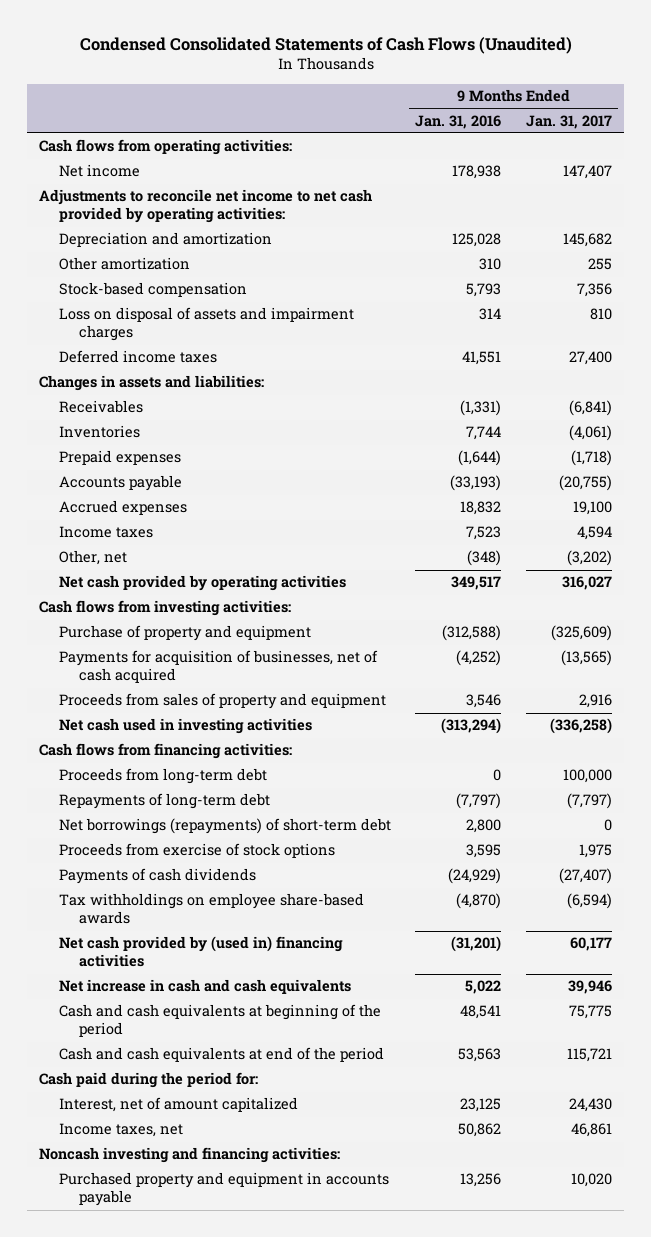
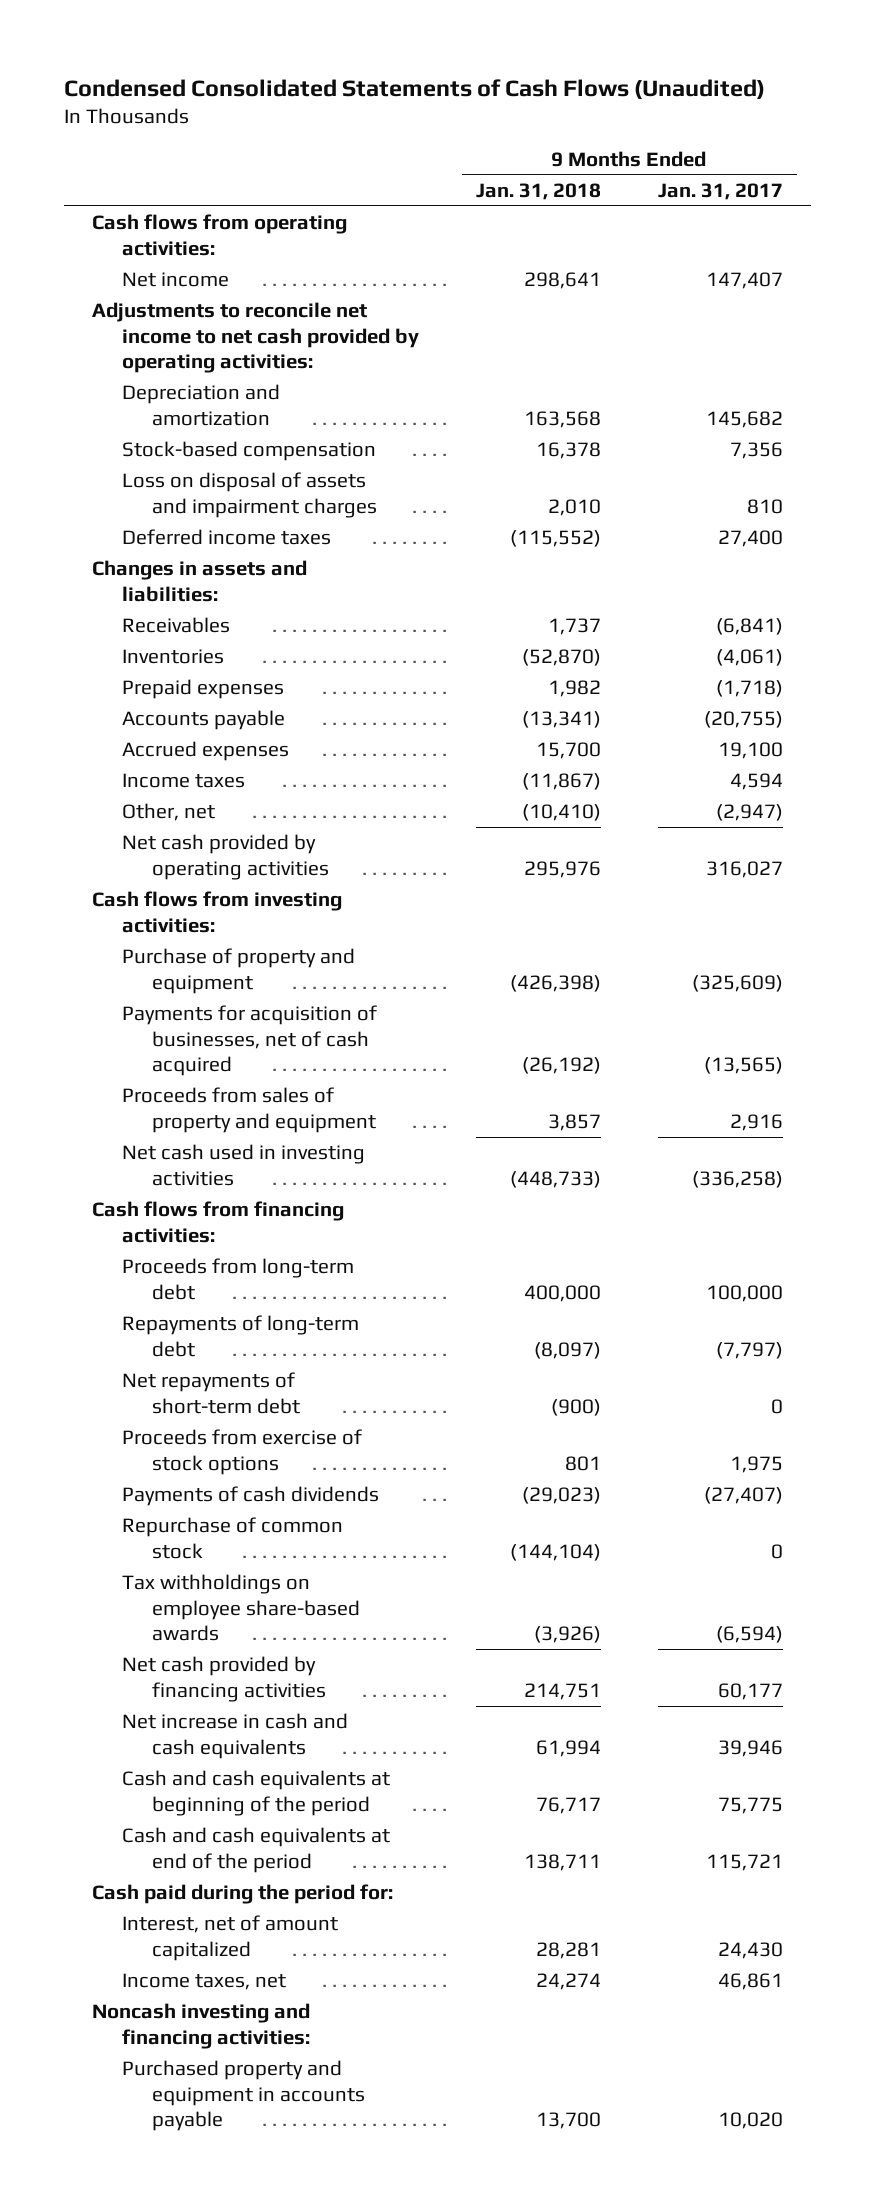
- | 9 Months Ended Jan. 31, 2016 | 9 Months Ended Jan. 31, 2017
+ | 9 Months Ended Jan. 31, 2018 | 9 Months Ended Jan. 31, 2017
- Other amortization | 310 | 255
- Other, net | (348) | (3,202)
+ Other, net | (10,410) | (2,947)
- Net borrowings (repayments) of short-term debt | 2,800 | 0
+ Net repayments of short-term debt | (900) | 0
+ Repurchase of common stock | (144,104) | 0
- Net cash provided by (used in) financing activities | (31,201) | 60,177
+ Net cash provided by financing activities | 214,751 | 60,177

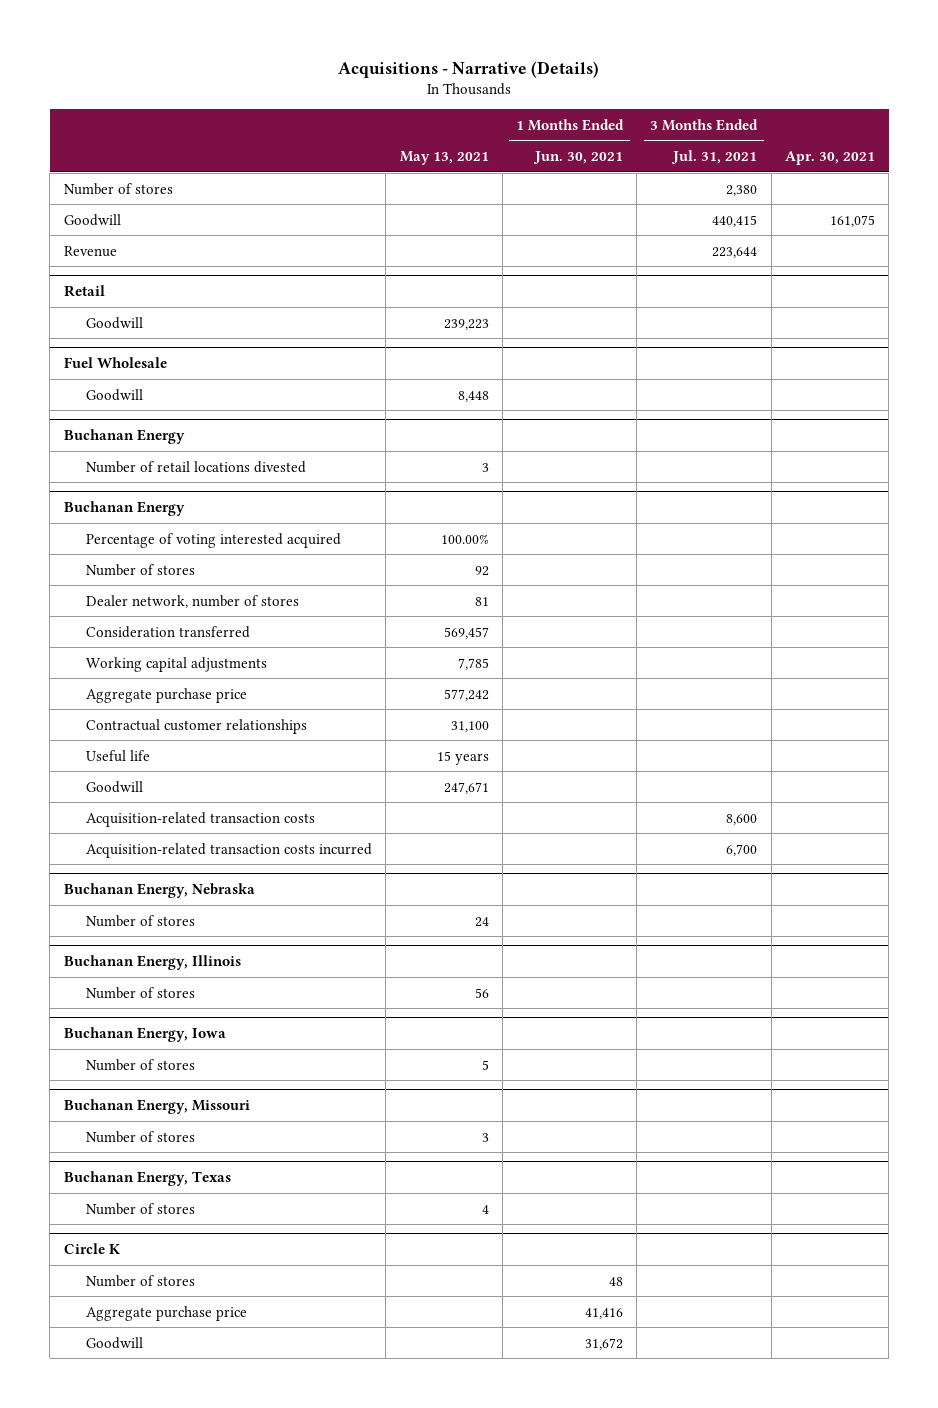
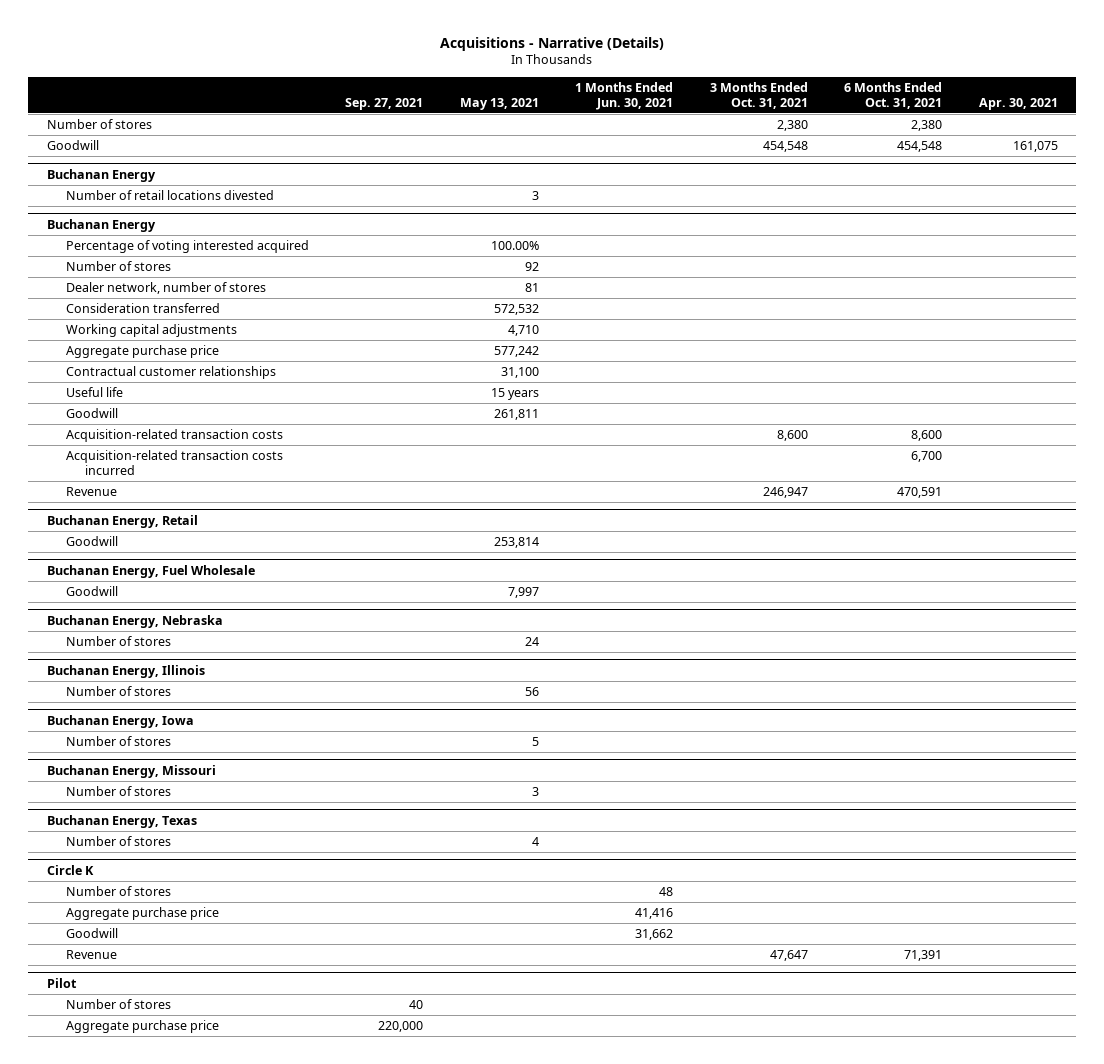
- | May 13, 2021 | 1 Months Ended Jun. 30, 2021 | 3 Months Ended Jul. 31, 2021 | Apr. 30, 2021
+ | Sep. 27, 2021 | May 13, 2021 | 1 Months Ended Jun. 30, 2021 | 3 Months Ended Oct. 31, 2021 | 6 Months Ended Oct. 31, 2021 | Apr. 30, 2021
- Revenue | | | 223,644 |
- Retail
- Goodwill | 239,223 | | |
- Fuel Wholesale
- Goodwill | 8,448 | | |
@ Buchanan Energy
- Consideration transferred | 569,457 | | |
- Working capital adjustments | 7,785 | | |
+ Consideration transferred | | 572,532 | | | |
+ Working capital adjustments | | 4,710 | | | |
- Goodwill | 247,671 | | |
+ Goodwill | | 261,811 | | | |
+ Revenue | | | | 246,947 | 470,591 |
+ Buchanan Energy, Retail
+ Goodwill | | 253,814 | | | |
+ Buchanan Energy, Fuel Wholesale
+ Goodwill | | 7,997 | | | |
@ Circle K
- Goodwill | | 31,672 | |
+ Goodwill | | | 31,662 | | |
+ Revenue | | | | 47,647 | 71,391 |
+ Pilot
+ Number of stores | 40 | | | | |
+ Aggregate purchase price | 220,000 | | | | |

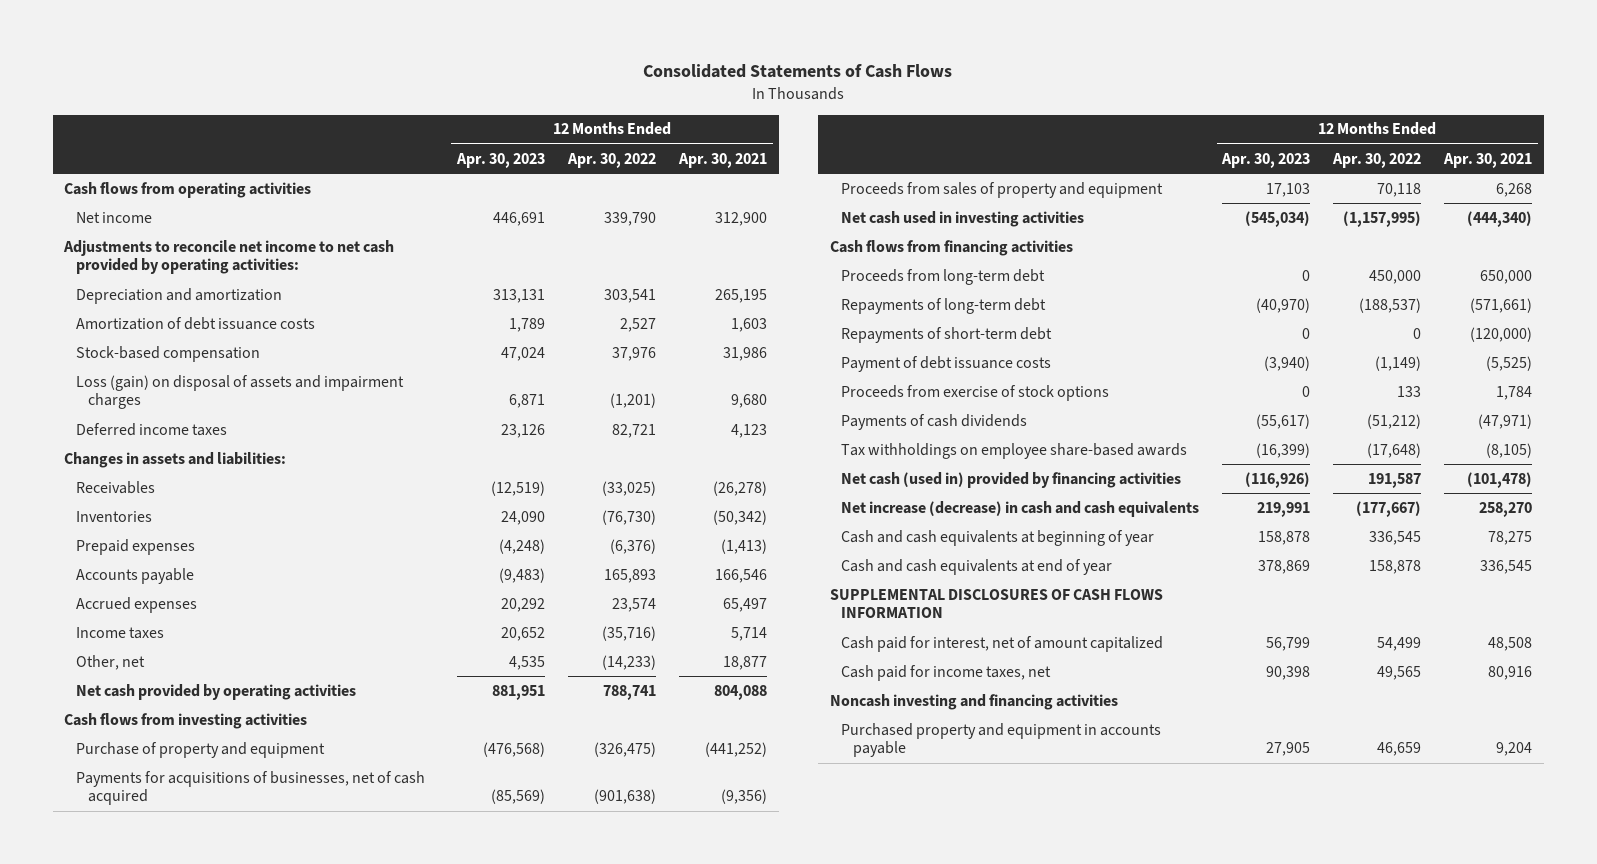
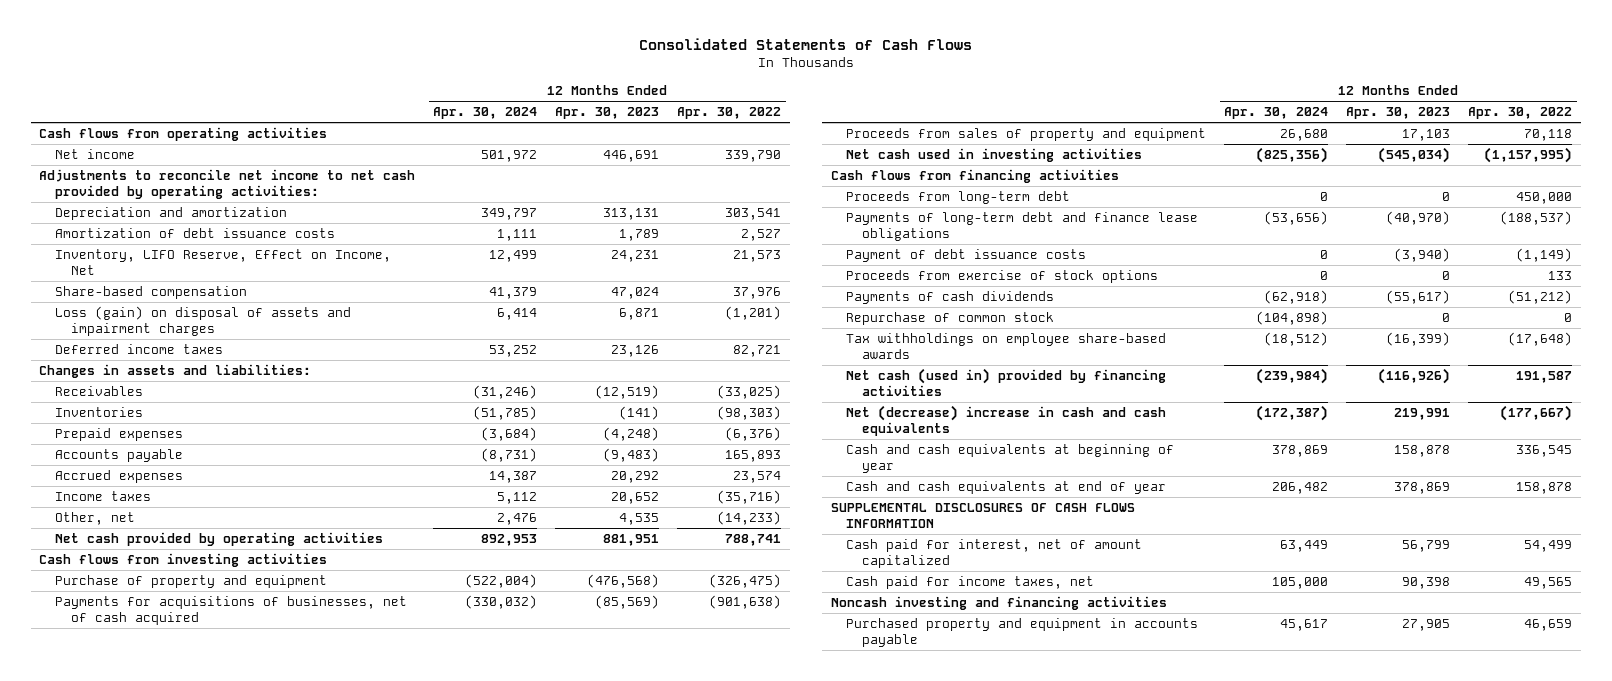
- | 12 Months Ended Apr. 30, 2023 | 12 Months Ended Apr. 30, 2022 | 12 Months Ended Apr. 30, 2021
+ | 12 Months Ended Apr. 30, 2024 | 12 Months Ended Apr. 30, 2023 | 12 Months Ended Apr. 30, 2022
- Stock-based compensation | 47,024 | 37,976 | 31,986
+ Inventory, LIFO Reserve, Effect on Income, Net | 12,499 | 24,231 | 21,573
+ Share-based compensation | 41,379 | 47,024 | 37,976
- Inventories | 24,090 | (76,730) | (50,342)
+ Inventories | (51,785) | (141) | (98,303)
- Repayments of long-term debt | (40,970) | (188,537) | (571,661)
- Repayments of short-term debt | 0 | 0 | (120,000)
+ Payments of long-term debt and finance lease obligations | (53,656) | (40,970) | (188,537)
+ Repurchase of common stock | (104,898) | 0 | 0
- Net increase (decrease) in cash and cash equivalents | 219,991 | (177,667) | 258,270
+ Net (decrease) increase in cash and cash equivalents | (172,387) | 219,991 | (177,667)

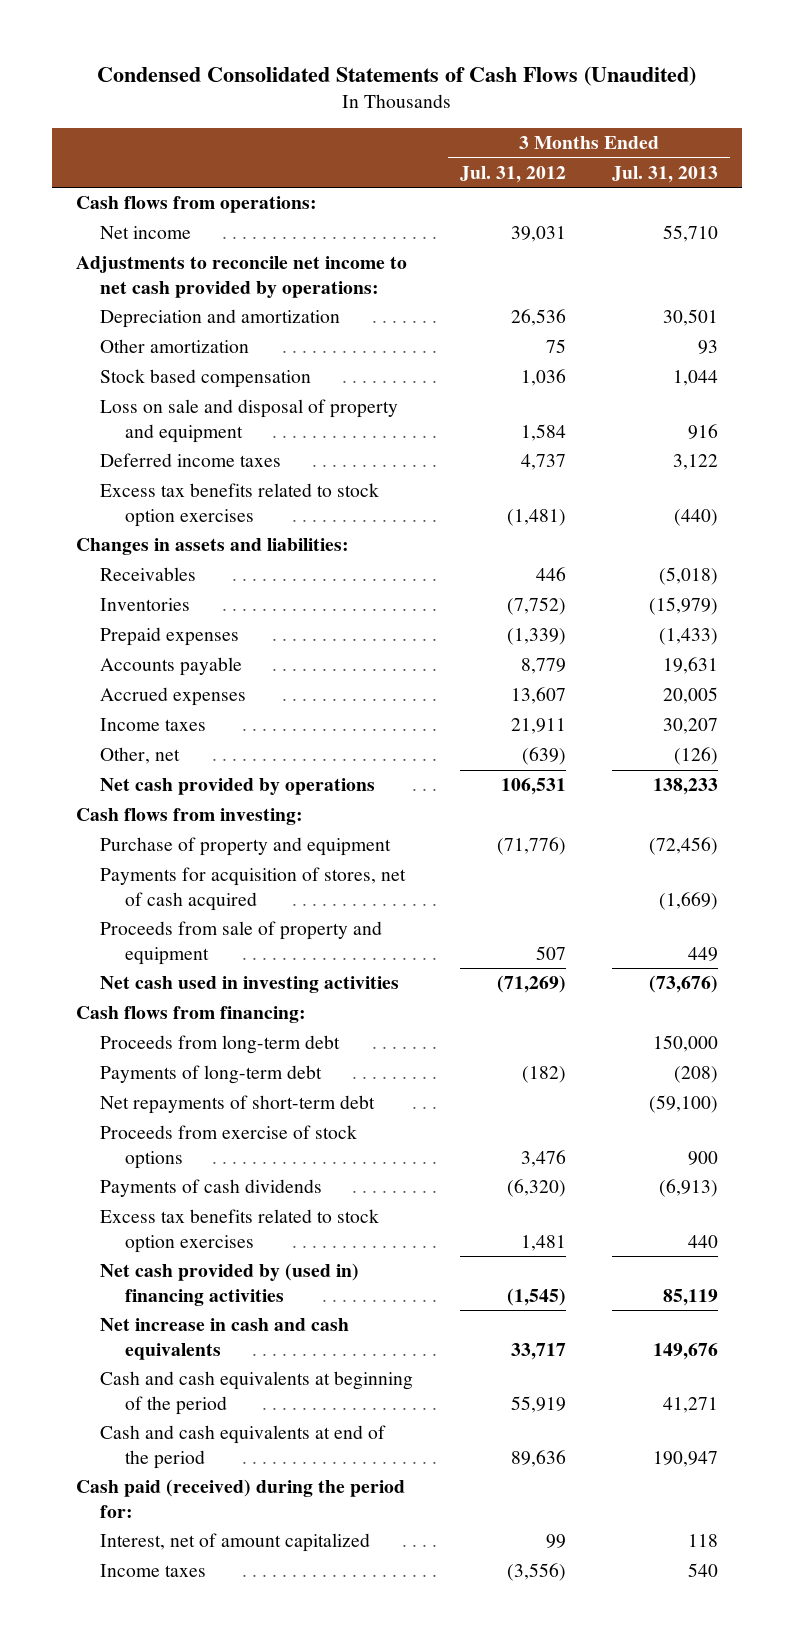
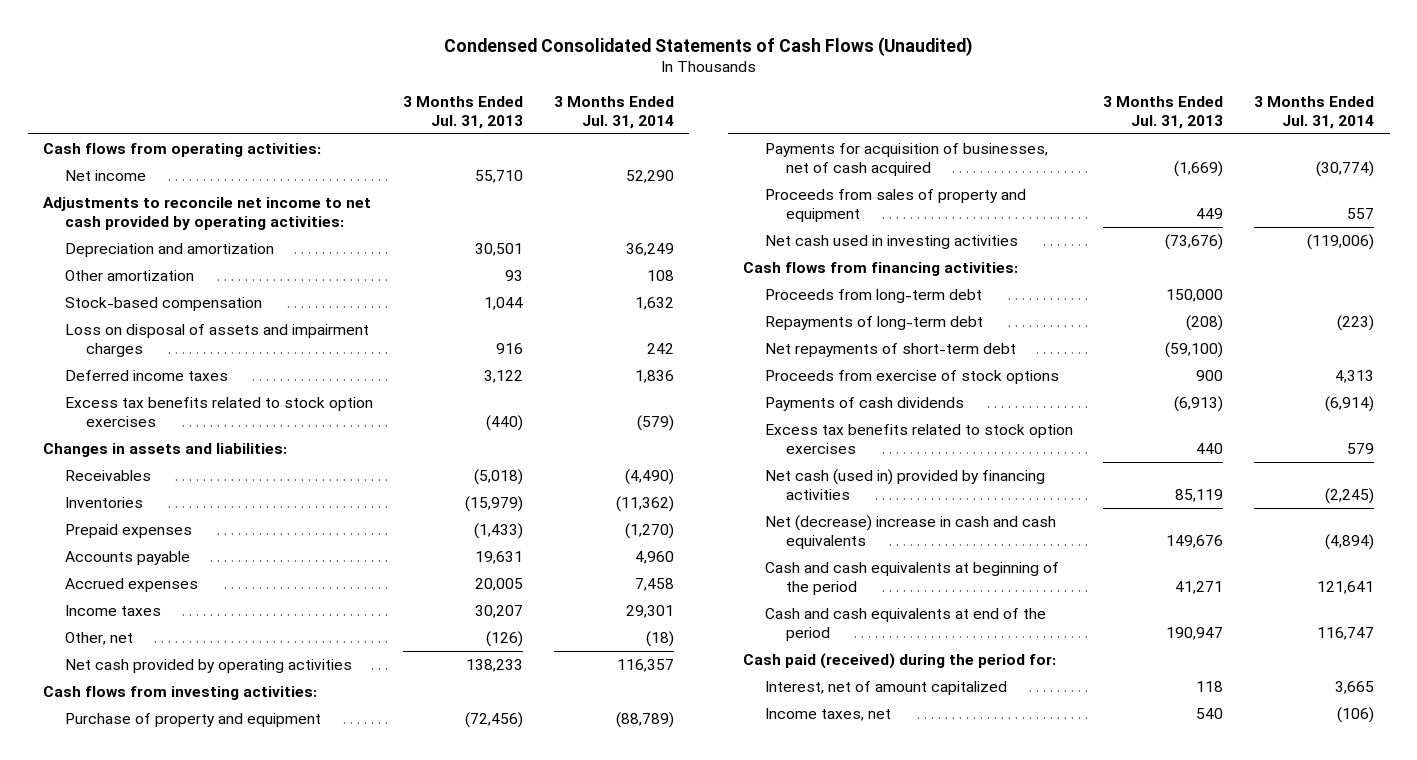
- | 3 Months Ended Jul. 31, 2012 | 3 Months Ended Jul. 31, 2013
+ | 3 Months Ended Jul. 31, 2013 | 3 Months Ended Jul. 31, 2014
- Cash flows from operations:
+ Cash flows from operating activities:
- Adjustments to reconcile net income to net cash provided by operations:
+ Adjustments to reconcile net income to net cash provided by operating activities:
- Stock based compensation | 1,036 | 1,044
- Loss on sale and disposal of property and equipment | 1,584 | 916
+ Stock-based compensation | 1,044 | 1,632
+ Loss on disposal of assets and impairment charges | 916 | 242
- Net cash provided by operations | 106,531 | 138,233
- Cash flows from investing:
+ Net cash provided by operating activities | 138,233 | 116,357
+ Cash flows from investing activities:
- Payments for acquisition of stores, net of cash acquired | | (1,669)
- Proceeds from sale of property and equipment | 507 | 449
+ Payments for acquisition of businesses, net of cash acquired | (1,669) | (30,774)
+ Proceeds from sales of property and equipment | 449 | 557
- Cash flows from financing:
+ Cash flows from financing activities:
- Payments of long-term debt | (182) | (208)
+ Repayments of long-term debt | (208) | (223)
- Net cash provided by (used in) financing activities | (1,545) | 85,119
- Net increase in cash and cash equivalents | 33,717 | 149,676
+ Net cash (used in) provided by financing activities | 85,119 | (2,245)
+ Net (decrease) increase in cash and cash equivalents | 149,676 | (4,894)
- Income taxes | (3,556) | 540
+ Income taxes, net | 540 | (106)

